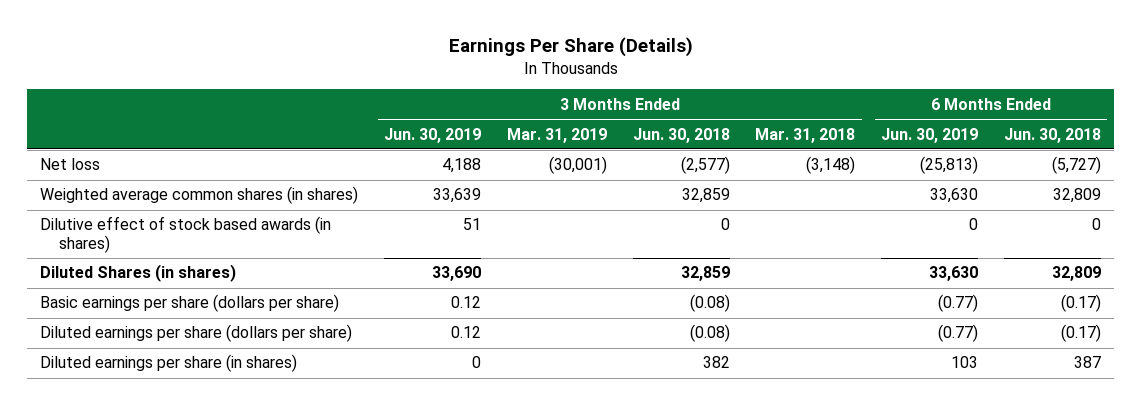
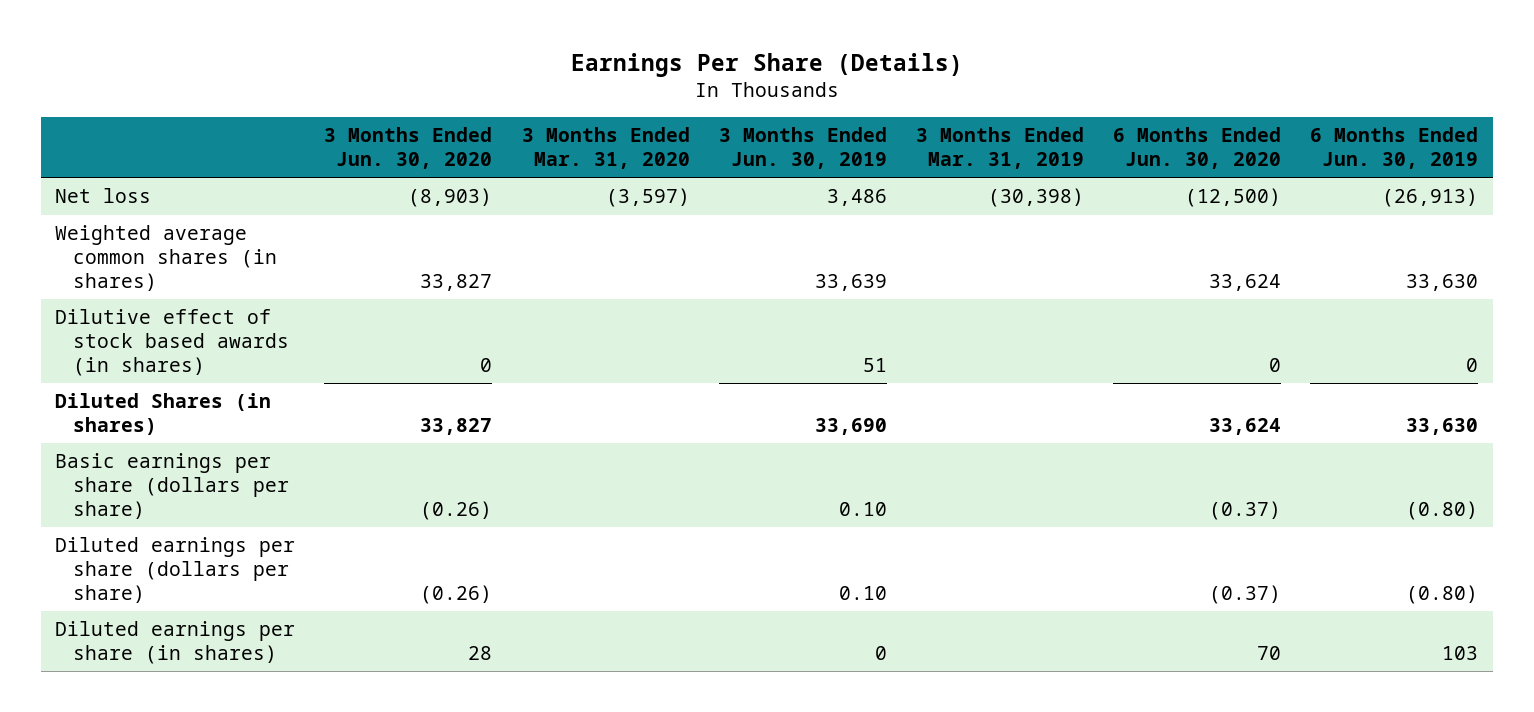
- | 3 Months Ended Jun. 30, 2019 | 3 Months Ended Mar. 31, 2019 | 3 Months Ended Jun. 30, 2018 | 3 Months Ended Mar. 31, 2018 | 6 Months Ended Jun. 30, 2019 | 6 Months Ended Jun. 30, 2018
+ | 3 Months Ended Jun. 30, 2020 | 3 Months Ended Mar. 31, 2020 | 3 Months Ended Jun. 30, 2019 | 3 Months Ended Mar. 31, 2019 | 6 Months Ended Jun. 30, 2020 | 6 Months Ended Jun. 30, 2019
- Net loss | 4,188 | (30,001) | (2,577) | (3,148) | (25,813) | (5,727)
+ Net loss | (8,903) | (3,597) | 3,486 | (30,398) | (12,500) | (26,913)
- Basic earnings per share (dollars per share) | 0.12 | | (0.08) | | (0.77) | (0.17)
- Diluted earnings per share (dollars per share) | 0.12 | | (0.08) | | (0.77) | (0.17)
+ Basic earnings per share (dollars per share) | (0.26) | | 0.10 | | (0.37) | (0.80)
+ Diluted earnings per share (dollars per share) | (0.26) | | 0.10 | | (0.37) | (0.80)

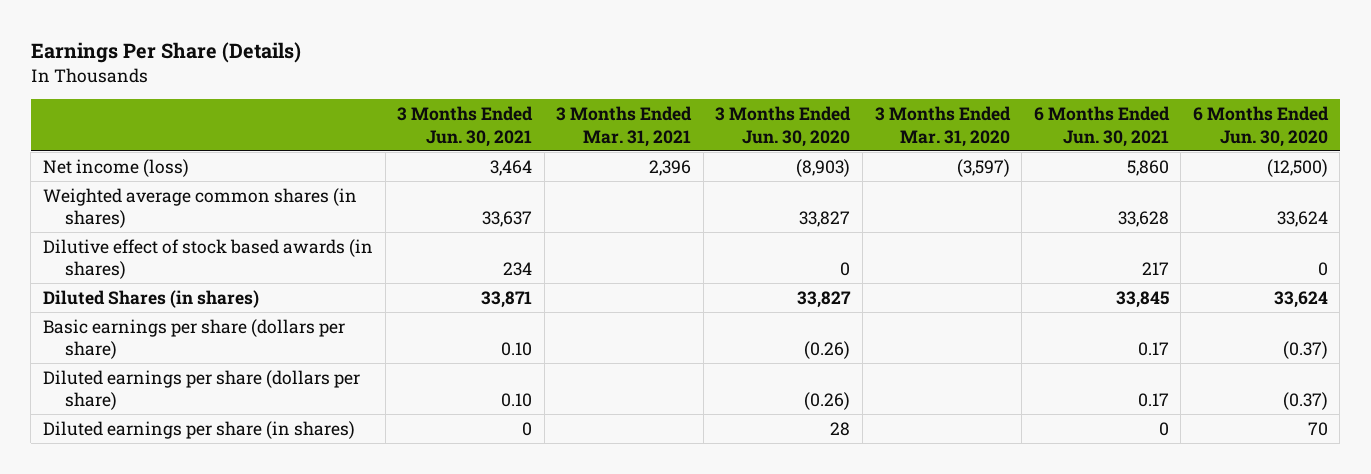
- | 3 Months Ended Jun. 30, 2020 | 3 Months Ended Mar. 31, 2020 | 3 Months Ended Jun. 30, 2019 | 3 Months Ended Mar. 31, 2019 | 6 Months Ended Jun. 30, 2020 | 6 Months Ended Jun. 30, 2019
+ | 3 Months Ended Jun. 30, 2021 | 3 Months Ended Mar. 31, 2021 | 3 Months Ended Jun. 30, 2020 | 3 Months Ended Mar. 31, 2020 | 6 Months Ended Jun. 30, 2021 | 6 Months Ended Jun. 30, 2020
- Net loss | (8,903) | (3,597) | 3,486 | (30,398) | (12,500) | (26,913)
+ Net income (loss) | 3,464 | 2,396 | (8,903) | (3,597) | 5,860 | (12,500)

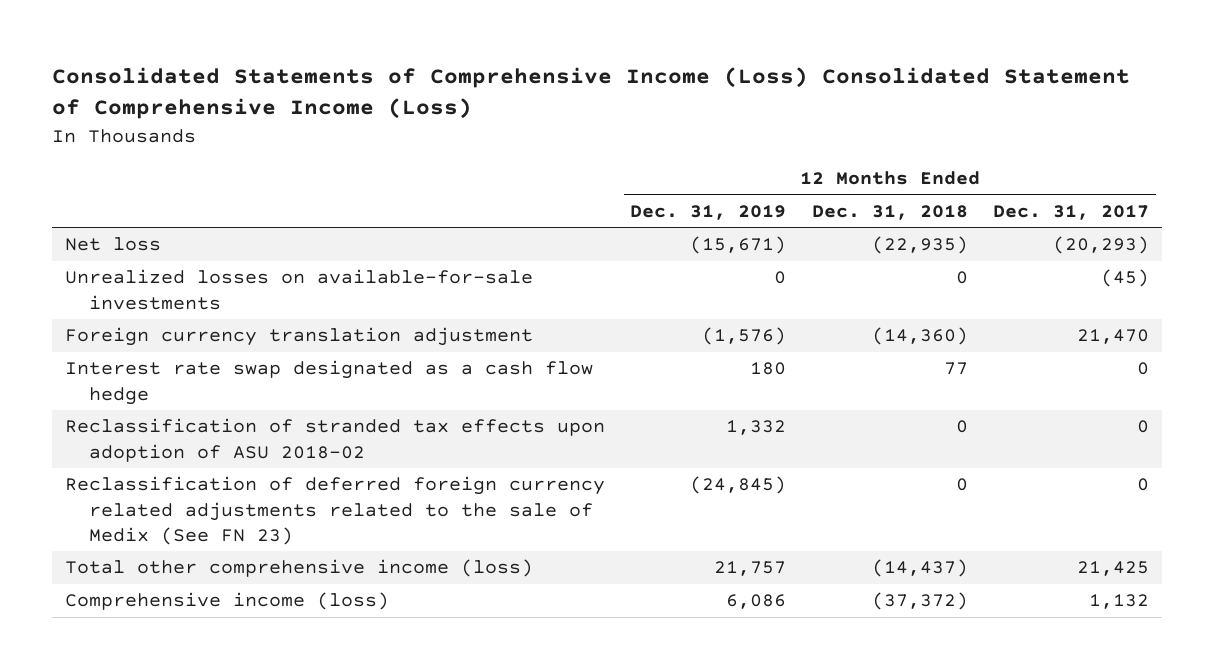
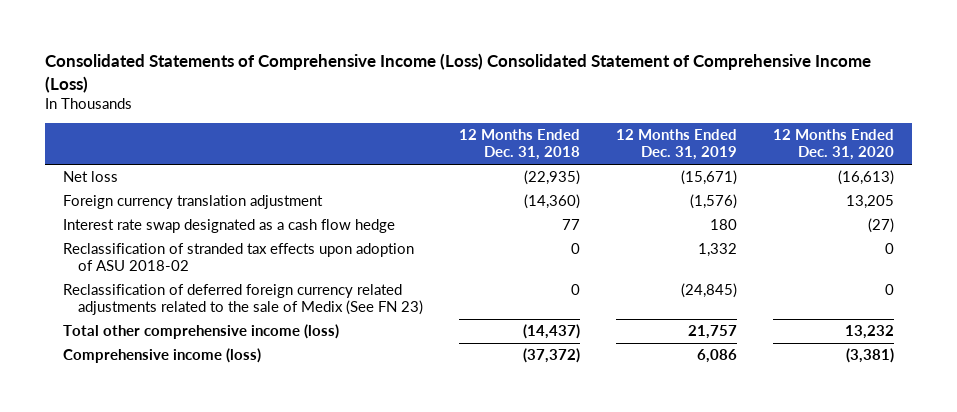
- | 12 Months Ended Dec. 31, 2019 | 12 Months Ended Dec. 31, 2018 | 12 Months Ended Dec. 31, 2017
+ | 12 Months Ended Dec. 31, 2018 | 12 Months Ended Dec. 31, 2019 | 12 Months Ended Dec. 31, 2020
- Unrealized losses on available-for-sale investments | 0 | 0 | (45)

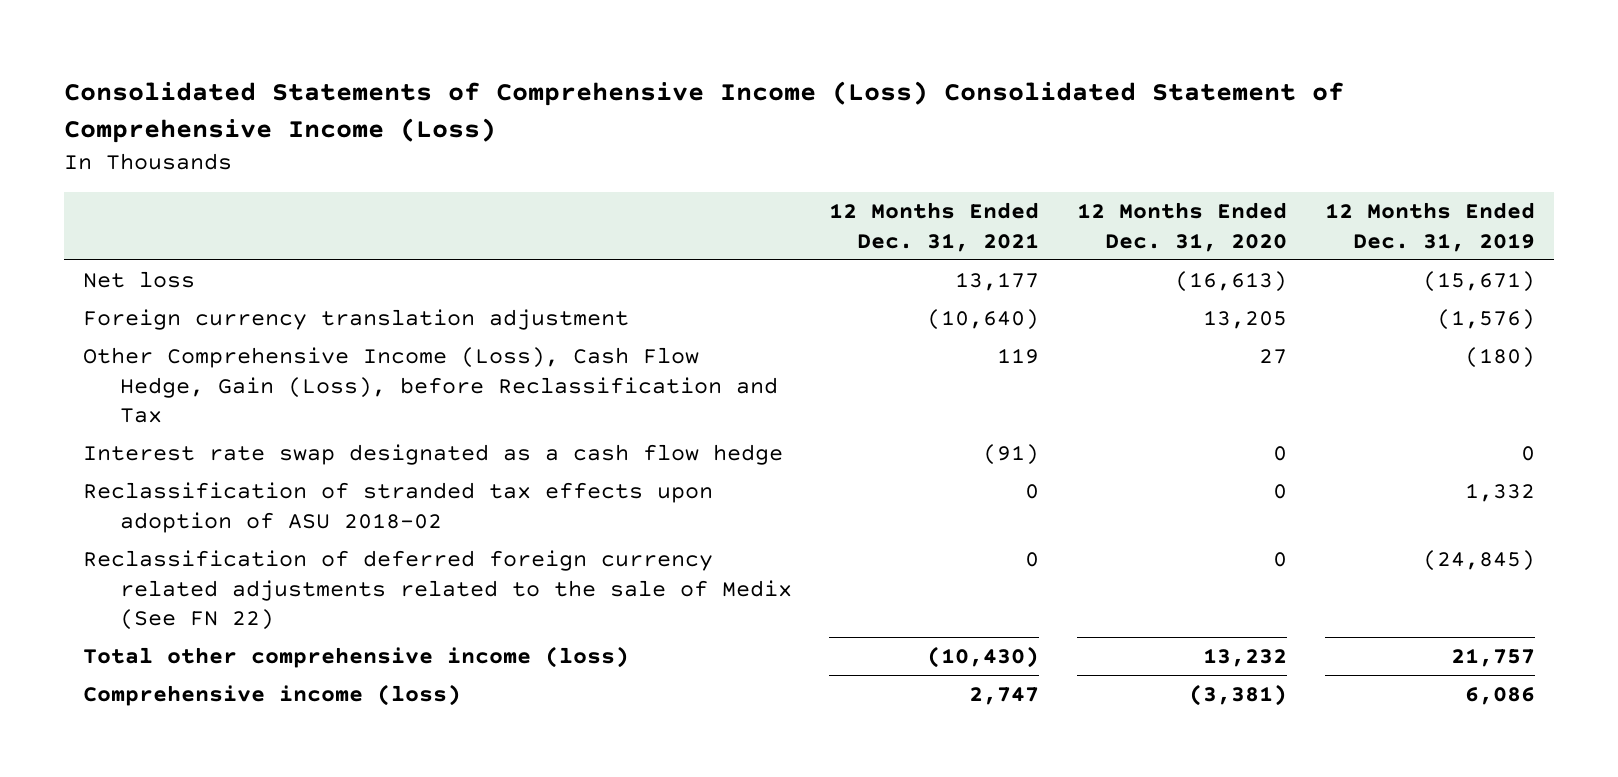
- | 12 Months Ended Dec. 31, 2018 | 12 Months Ended Dec. 31, 2019 | 12 Months Ended Dec. 31, 2020
+ | 12 Months Ended Dec. 31, 2021 | 12 Months Ended Dec. 31, 2020 | 12 Months Ended Dec. 31, 2019
- Interest rate swap designated as a cash flow hedge | 77 | 180 | (27)
+ Other Comprehensive Income (Loss), Cash Flow Hedge, Gain (Loss), before Reclassification and Tax | 119 | 27 | (180)
+ Interest rate swap designated as a cash flow hedge | (91) | 0 | 0
- Reclassification of deferred foreign currency related adjustments related to the sale of Medix (See FN 23) | 0 | (24,845) | 0
+ Reclassification of deferred foreign currency related adjustments related to the sale of Medix (See FN 22) | 0 | 0 | (24,845)

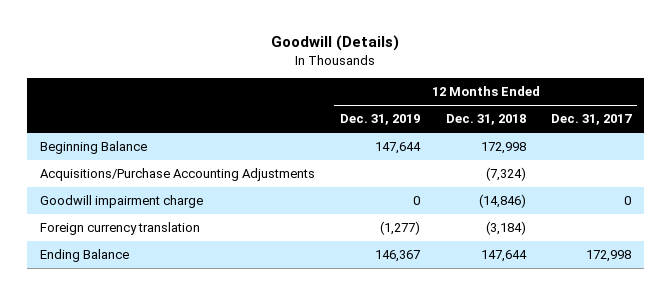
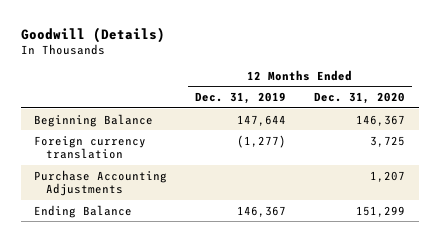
- | 12 Months Ended Dec. 31, 2019 | 12 Months Ended Dec. 31, 2018 | 12 Months Ended Dec. 31, 2017
+ | 12 Months Ended Dec. 31, 2019 | 12 Months Ended Dec. 31, 2020
- Acquisitions/Purchase Accounting Adjustments | | (7,324) |
- Goodwill impairment charge | 0 | (14,846) | 0
+ Purchase Accounting Adjustments | | 1,207

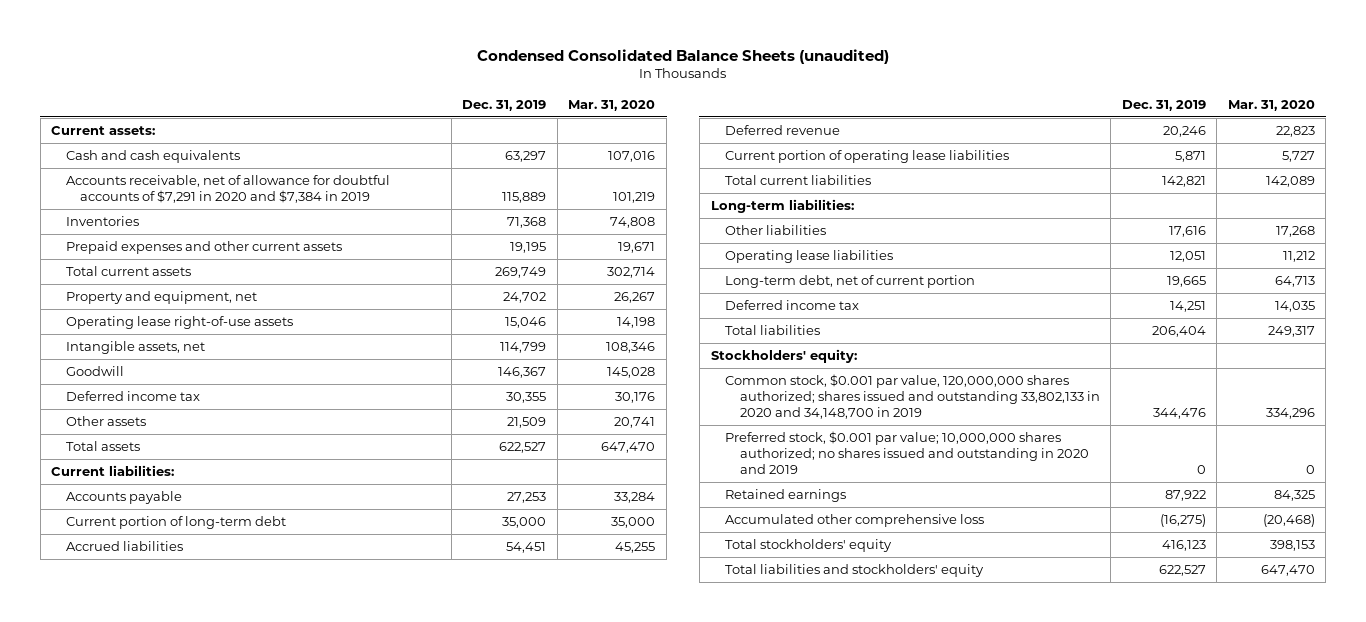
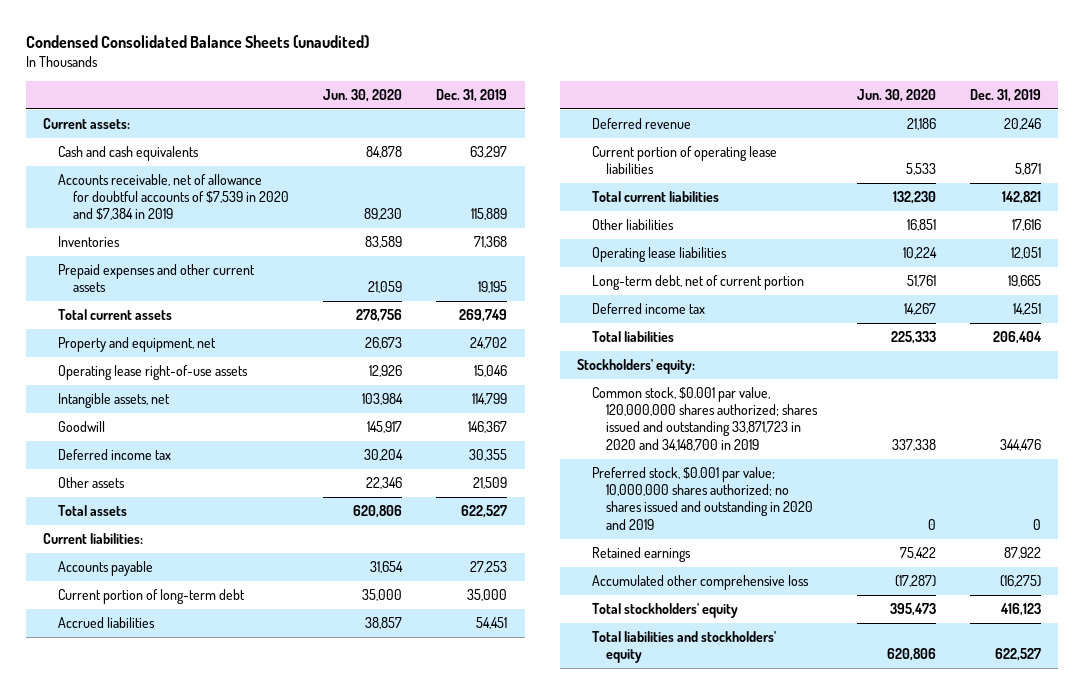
- | Dec. 31, 2019 | Mar. 31, 2020
+ | Jun. 30, 2020 | Dec. 31, 2019
- Accounts receivable, net of allowance for doubtful accounts of $7,291 in 2020 and $7,384 in 2019 | 115,889 | 101,219
+ Accounts receivable, net of allowance for doubtful accounts of $7,539 in 2020 and $7,384 in 2019 | 89,230 | 115,889
- Long-term liabilities:
- Common stock, $0.001 par value, 120,000,000 shares authorized; shares issued and outstanding 33,802,133 in 2020 and 34,148,700 in 2019 | 344,476 | 334,296
+ Common stock, $0.001 par value, 120,000,000 shares authorized; shares issued and outstanding 33,871,723 in 2020 and 34,148,700 in 2019 | 337,338 | 344,476

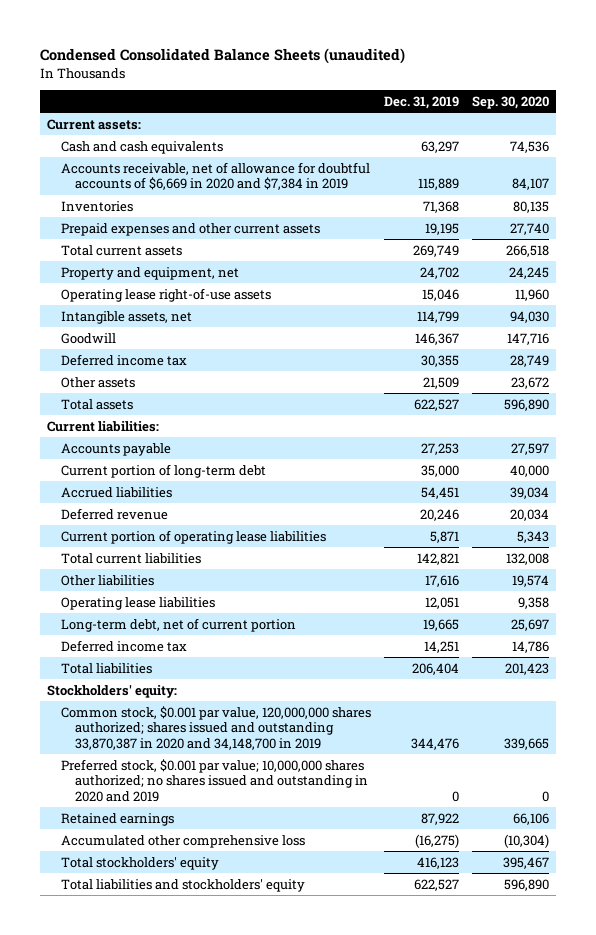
- | Jun. 30, 2020 | Dec. 31, 2019
+ | Dec. 31, 2019 | Sep. 30, 2020
- Accounts receivable, net of allowance for doubtful accounts of $7,539 in 2020 and $7,384 in 2019 | 89,230 | 115,889
+ Accounts receivable, net of allowance for doubtful accounts of $6,669 in 2020 and $7,384 in 2019 | 115,889 | 84,107
- Common stock, $0.001 par value, 120,000,000 shares authorized; shares issued and outstanding 33,871,723 in 2020 and 34,148,700 in 2019 | 337,338 | 344,476
+ Common stock, $0.001 par value, 120,000,000 shares authorized; shares issued and outstanding 33,870,387 in 2020 and 34,148,700 in 2019 | 344,476 | 339,665

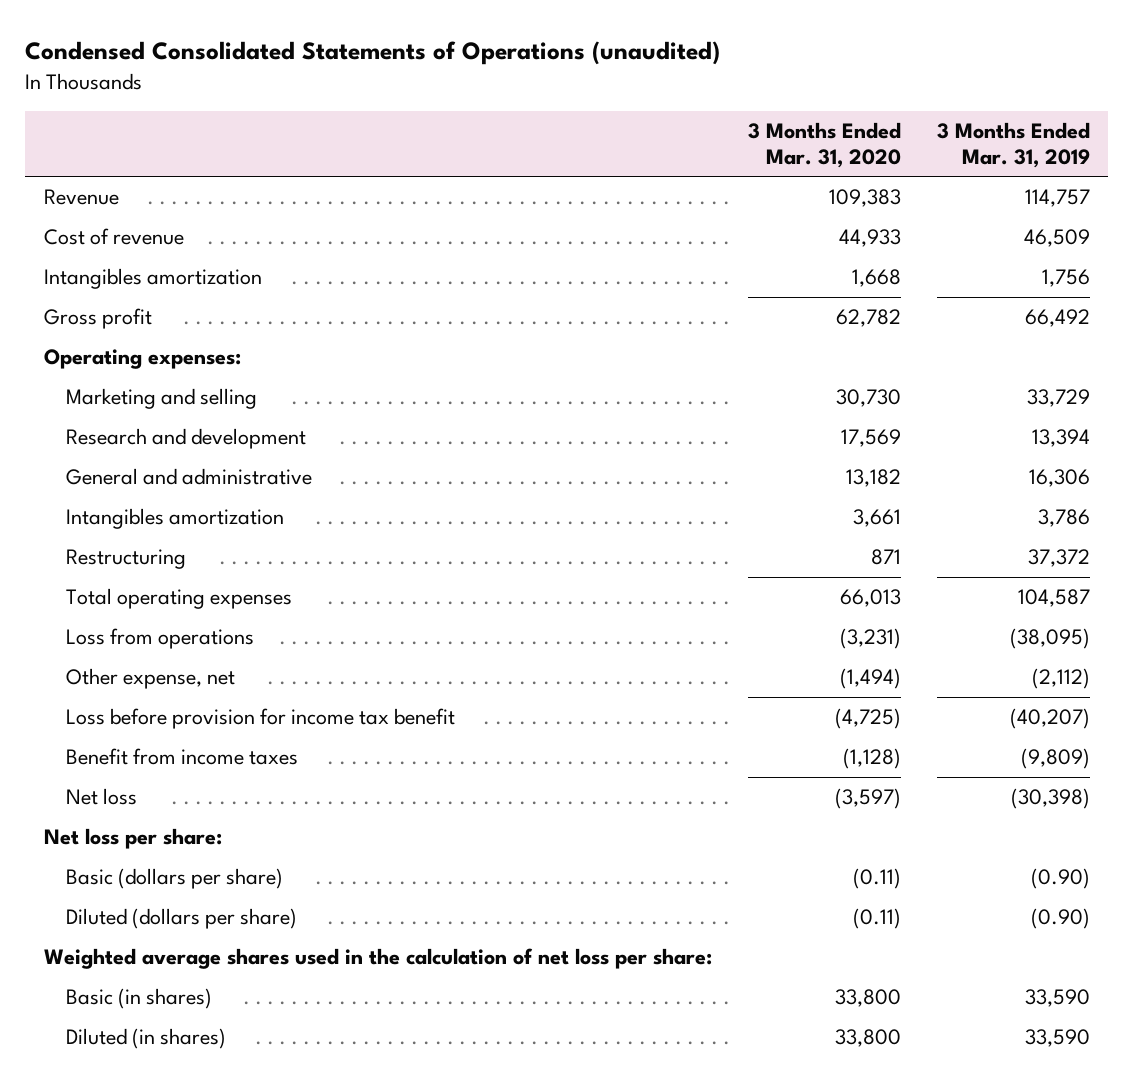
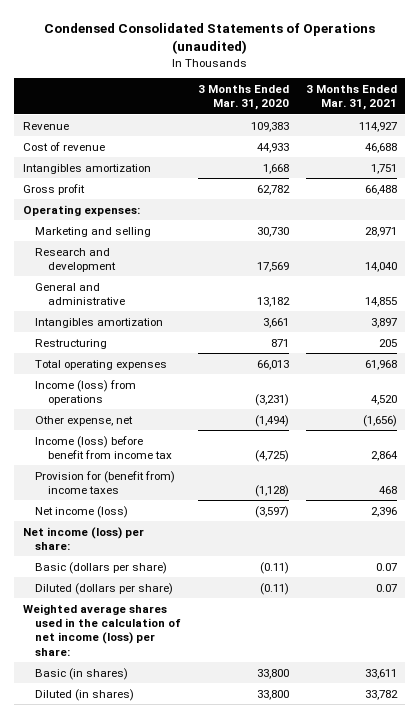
- | 3 Months Ended Mar. 31, 2020 | 3 Months Ended Mar. 31, 2019
+ | 3 Months Ended Mar. 31, 2020 | 3 Months Ended Mar. 31, 2021
- Loss from operations | (3,231) | (38,095)
+ Income (loss) from operations | (3,231) | 4,520
- Loss before provision for income tax benefit | (4,725) | (40,207)
- Benefit from income taxes | (1,128) | (9,809)
- Net loss | (3,597) | (30,398)
- Net loss per share:
+ Income (loss) before benefit from income tax | (4,725) | 2,864
+ Provision for (benefit from) income taxes | (1,128) | 468
+ Net income (loss) | (3,597) | 2,396
+ Net income (loss) per share:
- Weighted average shares used in the calculation of net loss per share:
+ Weighted average shares used in the calculation of net income (loss) per share:

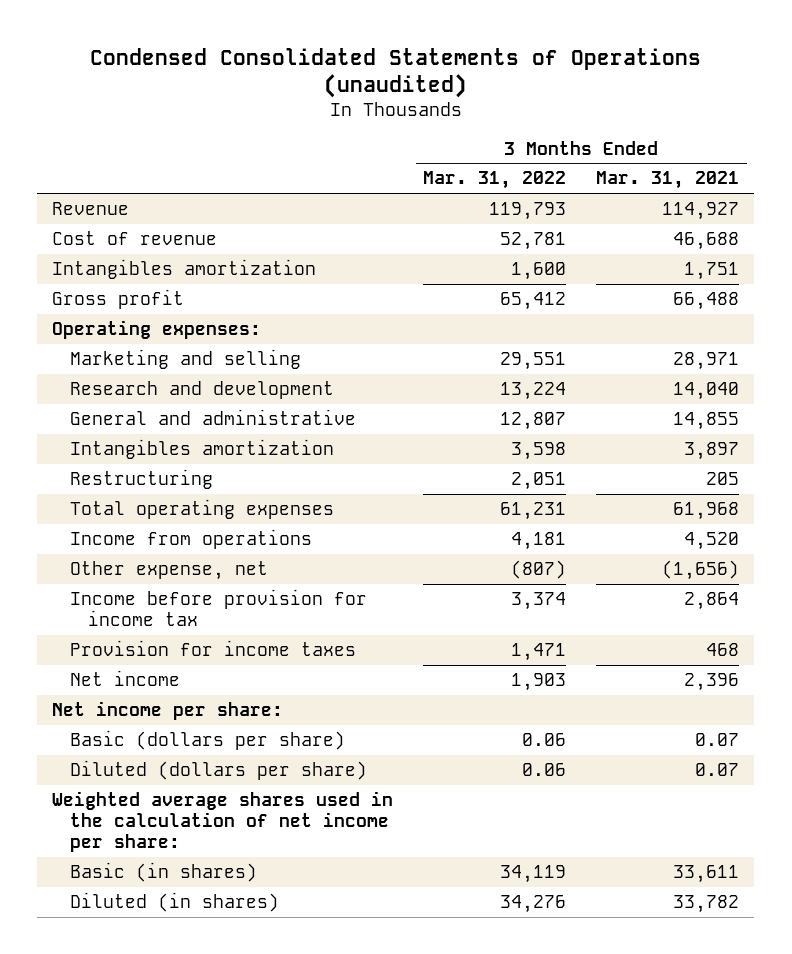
- | 3 Months Ended Mar. 31, 2020 | 3 Months Ended Mar. 31, 2021
+ | 3 Months Ended Mar. 31, 2022 | 3 Months Ended Mar. 31, 2021
- Income (loss) from operations | (3,231) | 4,520
+ Income from operations | 4,181 | 4,520
- Income (loss) before benefit from income tax | (4,725) | 2,864
- Provision for (benefit from) income taxes | (1,128) | 468
- Net income (loss) | (3,597) | 2,396
- Net income (loss) per share:
+ Income before provision for income tax | 3,374 | 2,864
+ Provision for income taxes | 1,471 | 468
+ Net income | 1,903 | 2,396
+ Net income per share:
- Weighted average shares used in the calculation of net income (loss) per share:
+ Weighted average shares used in the calculation of net income per share:

